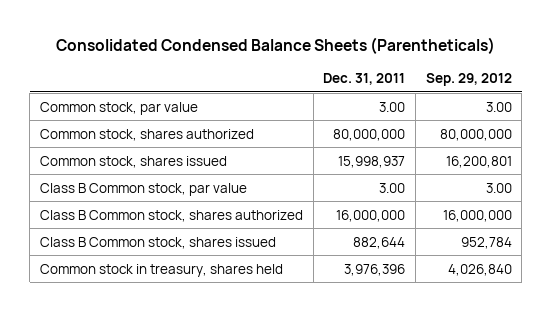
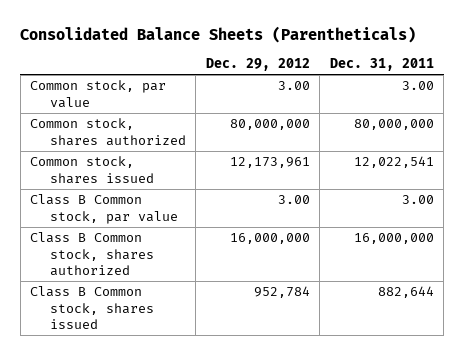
- Consolidated Condensed Balance Sheets (Parentheticals)
+ Consolidated Balance Sheets (Parentheticals)
- | Dec. 31, 2011 | Sep. 29, 2012
+ | Dec. 29, 2012 | Dec. 31, 2011
- Common stock, shares issued | 15,998,937 | 16,200,801
+ Common stock, shares issued | 12,173,961 | 12,022,541
- Common stock in treasury, shares held | 3,976,396 | 4,026,840

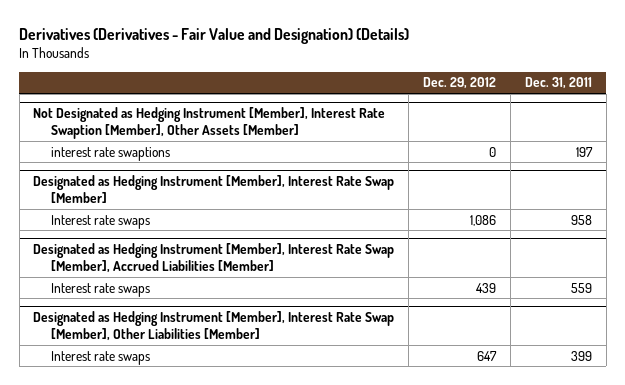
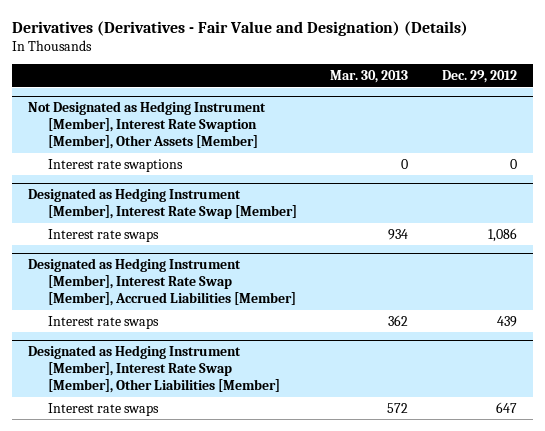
- | Dec. 29, 2012 | Dec. 31, 2011
+ | Mar. 30, 2013 | Dec. 29, 2012
@ Not Designated as Hedging Instrument [Member], Interest Rate Swaption [Member], Other Assets [Member]
- interest rate swaptions | 0 | 197
+ Interest rate swaptions | 0 | 0

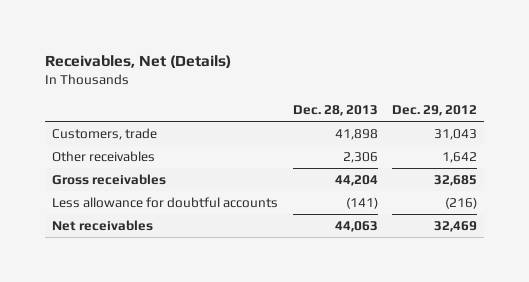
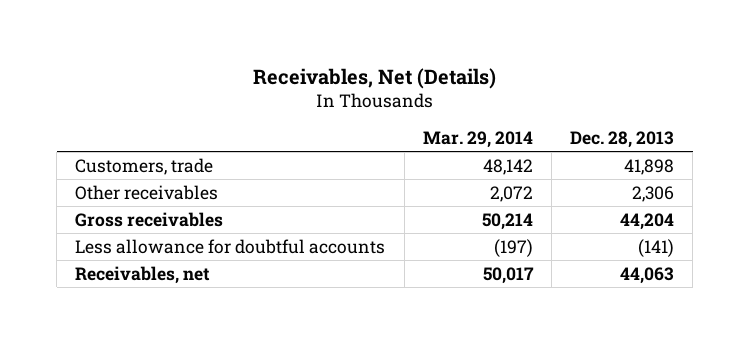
- | Dec. 28, 2013 | Dec. 29, 2012
+ | Mar. 29, 2014 | Dec. 28, 2013
- Net receivables | 44,063 | 32,469
+ Receivables, net | 50,017 | 44,063

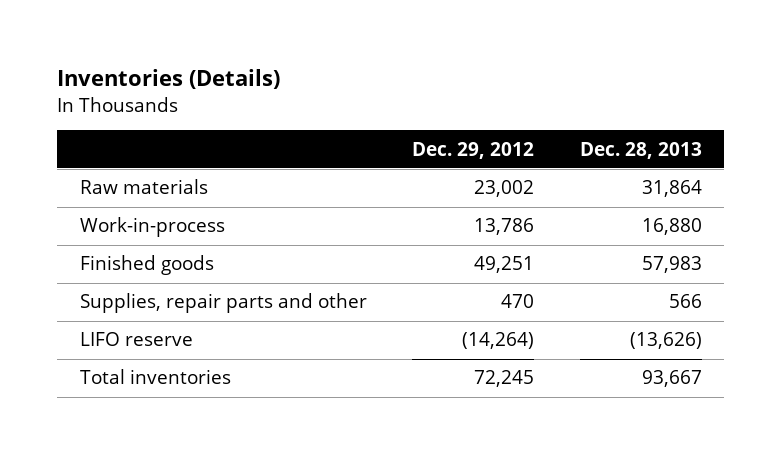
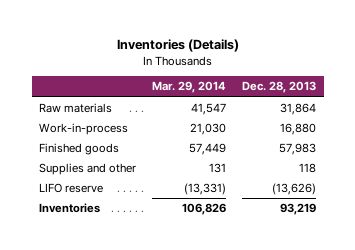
- | Dec. 29, 2012 | Dec. 28, 2013
+ | Mar. 29, 2014 | Dec. 28, 2013
- Supplies, repair parts and other | 470 | 566
+ Supplies and other | 131 | 118
- Total inventories | 72,245 | 93,667
+ Inventories | 106,826 | 93,219

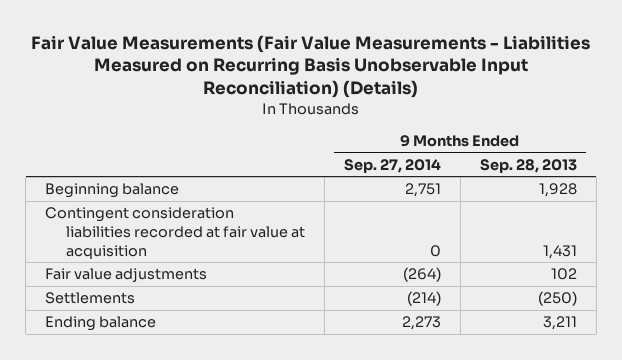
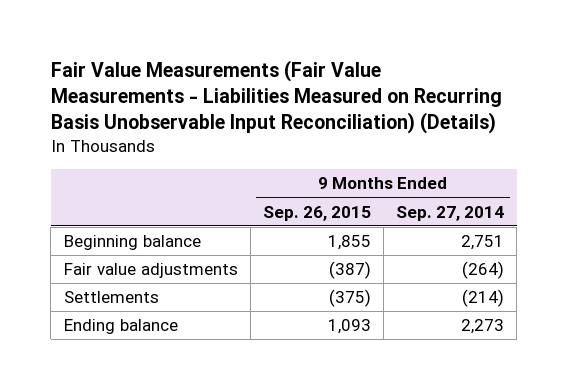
- | 9 Months Ended Sep. 27, 2014 | 9 Months Ended Sep. 28, 2013
+ | 9 Months Ended Sep. 26, 2015 | 9 Months Ended Sep. 27, 2014
- Contingent consideration liabilities recorded at fair value at acquisition | 0 | 1,431

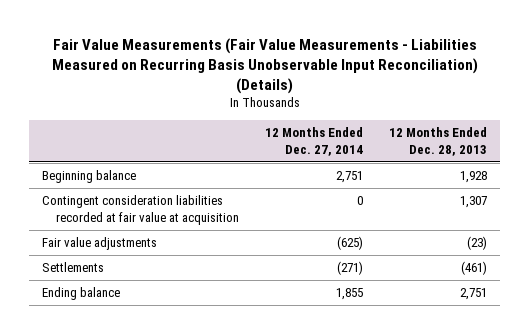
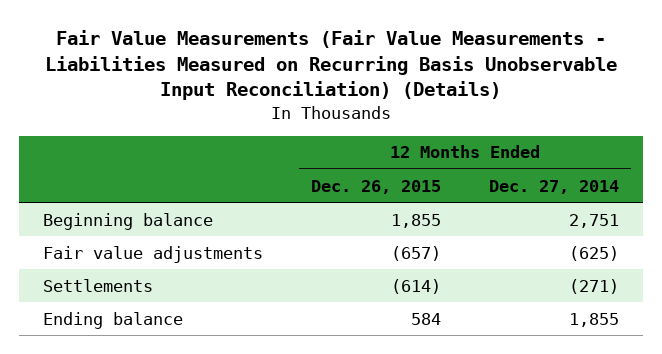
- | 12 Months Ended Dec. 27, 2014 | 12 Months Ended Dec. 28, 2013
+ | 12 Months Ended Dec. 26, 2015 | 12 Months Ended Dec. 27, 2014
- Contingent consideration liabilities recorded at fair value at acquisition | 0 | 1,307

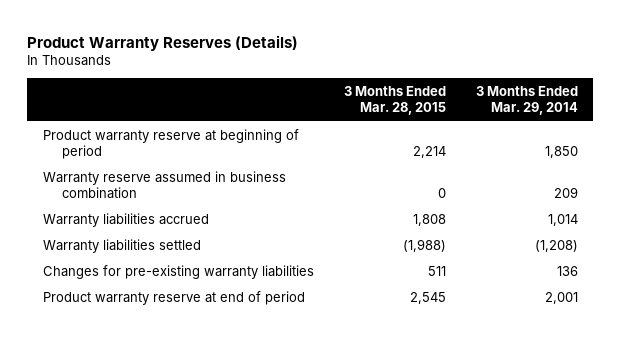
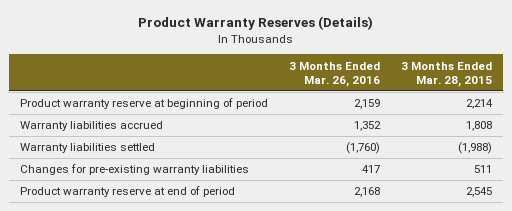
- | 3 Months Ended Mar. 28, 2015 | 3 Months Ended Mar. 29, 2014
+ | 3 Months Ended Mar. 26, 2016 | 3 Months Ended Mar. 28, 2015
- Warranty reserve assumed in business combination | 0 | 209

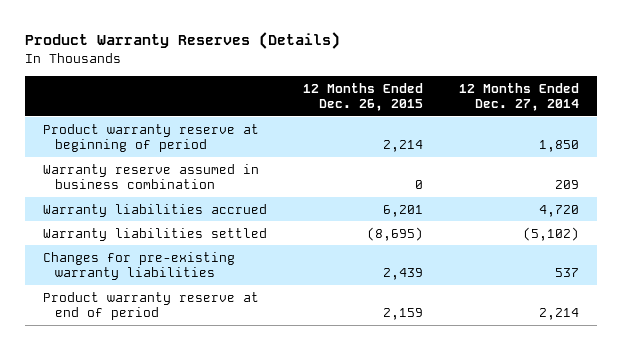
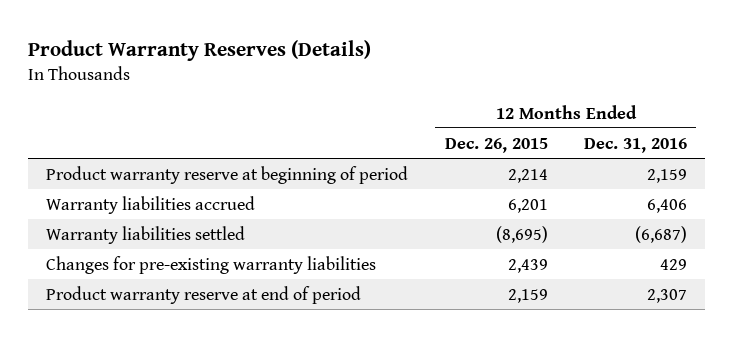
- | 12 Months Ended Dec. 26, 2015 | 12 Months Ended Dec. 27, 2014
+ | 12 Months Ended Dec. 26, 2015 | 12 Months Ended Dec. 31, 2016
- Warranty reserve assumed in business combination | 0 | 209

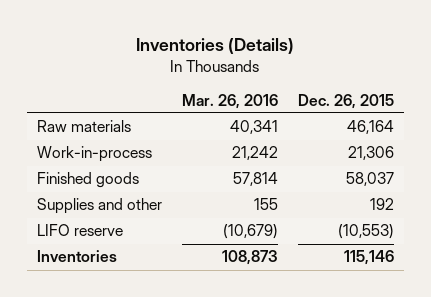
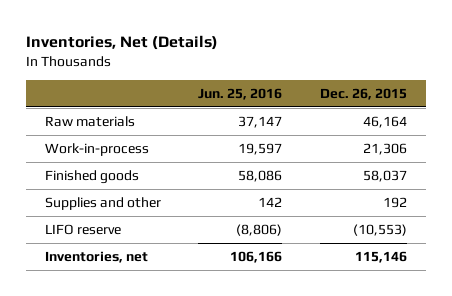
- Inventories (Details)
+ Inventories, Net (Details)
- | Mar. 26, 2016 | Dec. 26, 2015
+ | Jun. 25, 2016 | Dec. 26, 2015
- Inventories | 108,873 | 115,146
+ Inventories, net | 106,166 | 115,146

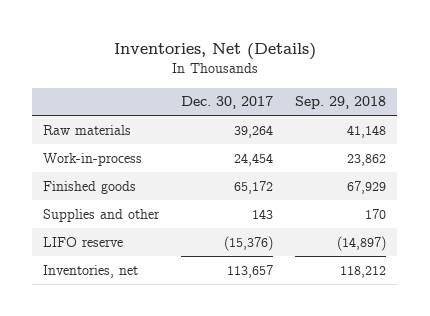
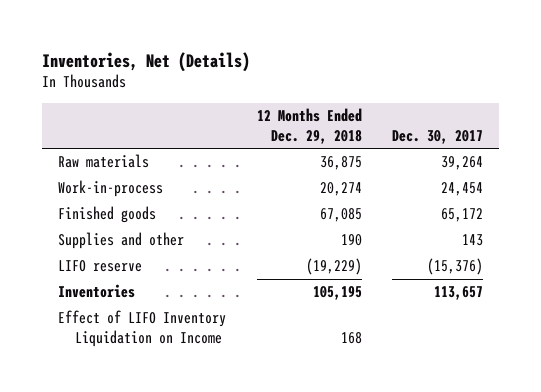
- | Dec. 30, 2017 | Sep. 29, 2018
+ | 12 Months Ended Dec. 29, 2018 | Dec. 30, 2017
- Inventories, net | 113,657 | 118,212
+ Inventories | 105,195 | 113,657
+ Effect of LIFO Inventory Liquidation on Income | 168 |

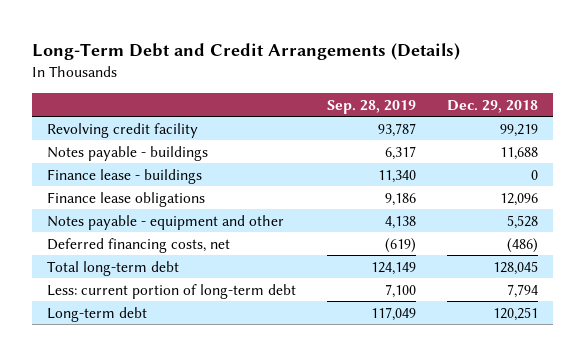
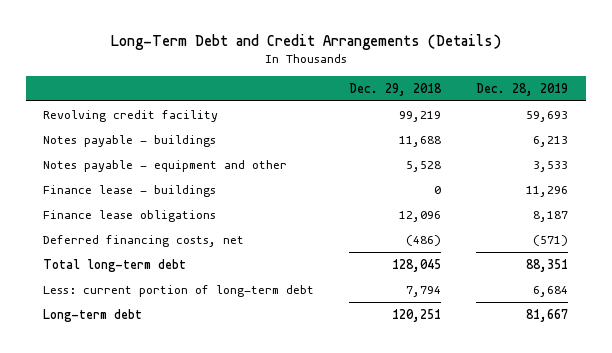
- | Sep. 28, 2019 | Dec. 29, 2018
+ | Dec. 29, 2018 | Dec. 28, 2019
moved up: Notes payable - equipment and other | 5,528 | 3,533

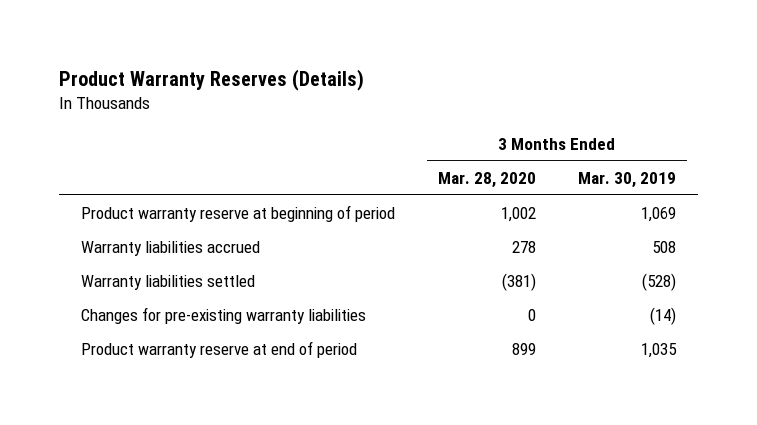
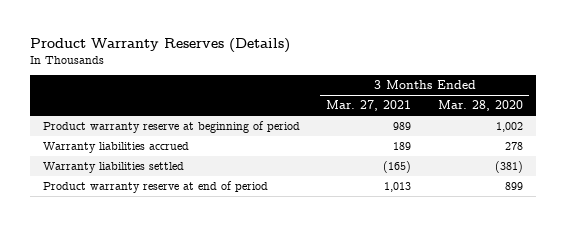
- | 3 Months Ended Mar. 28, 2020 | 3 Months Ended Mar. 30, 2019
+ | 3 Months Ended Mar. 27, 2021 | 3 Months Ended Mar. 28, 2020
- Changes for pre-existing warranty liabilities | 0 | (14)

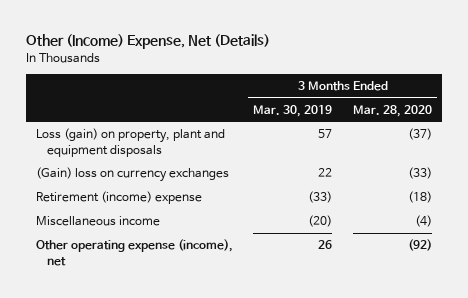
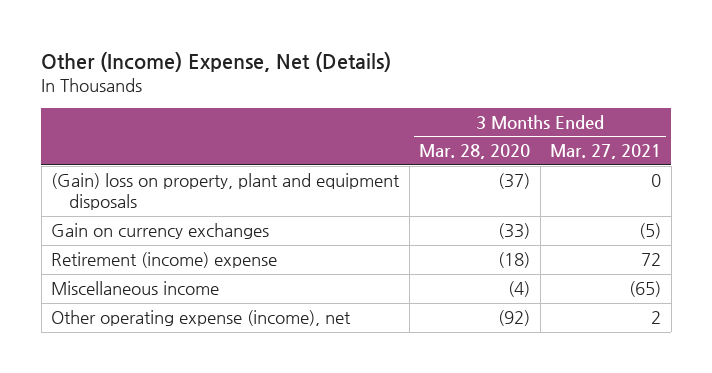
- | 3 Months Ended Mar. 30, 2019 | 3 Months Ended Mar. 28, 2020
+ | 3 Months Ended Mar. 28, 2020 | 3 Months Ended Mar. 27, 2021
- Loss (gain) on property, plant and equipment disposals | 57 | (37)
- (Gain) loss on currency exchanges | 22 | (33)
+ (Gain) loss on property, plant and equipment disposals | (37) | 0
+ Gain on currency exchanges | (33) | (5)

